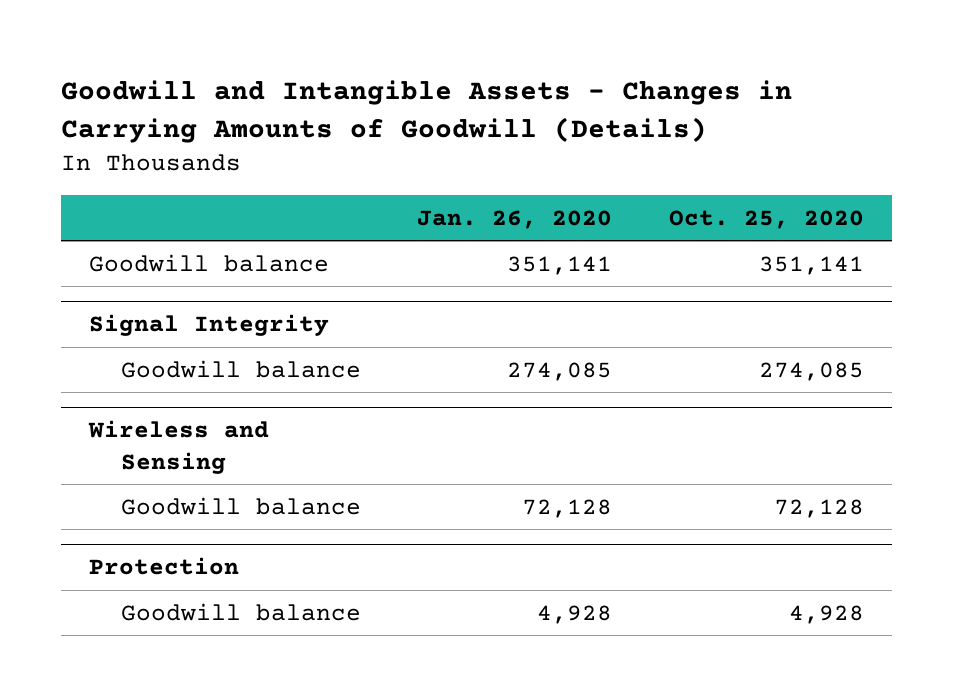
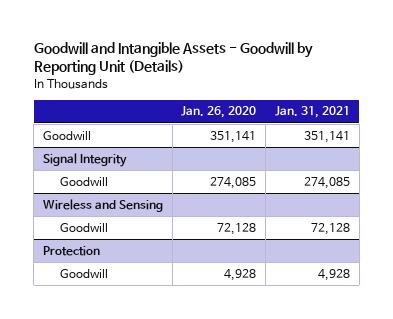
- Goodwill and Intangible Assets - Changes in Carrying Amounts of Goodwill (Details)
+ Goodwill and Intangible Assets - Goodwill by Reporting Unit (Details)
- | Jan. 26, 2020 | Oct. 25, 2020
+ | Jan. 26, 2020 | Jan. 31, 2021
- Goodwill balance | 351,141 | 351,141
+ Goodwill | 351,141 | 351,141
@ Signal Integrity
- Goodwill balance | 274,085 | 274,085
+ Goodwill | 274,085 | 274,085
@ Wireless and Sensing
- Goodwill balance | 72,128 | 72,128
+ Goodwill | 72,128 | 72,128
@ Protection
- Goodwill balance | 4,928 | 4,928
+ Goodwill | 4,928 | 4,928

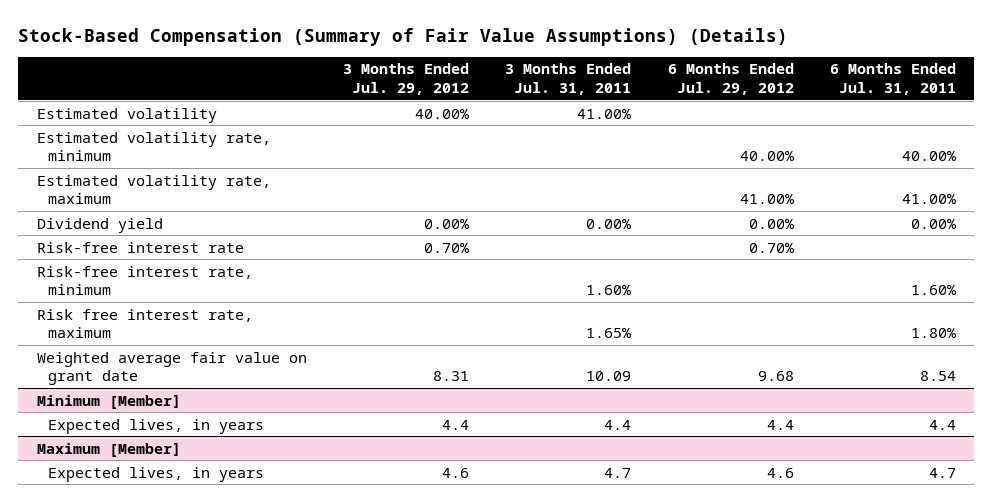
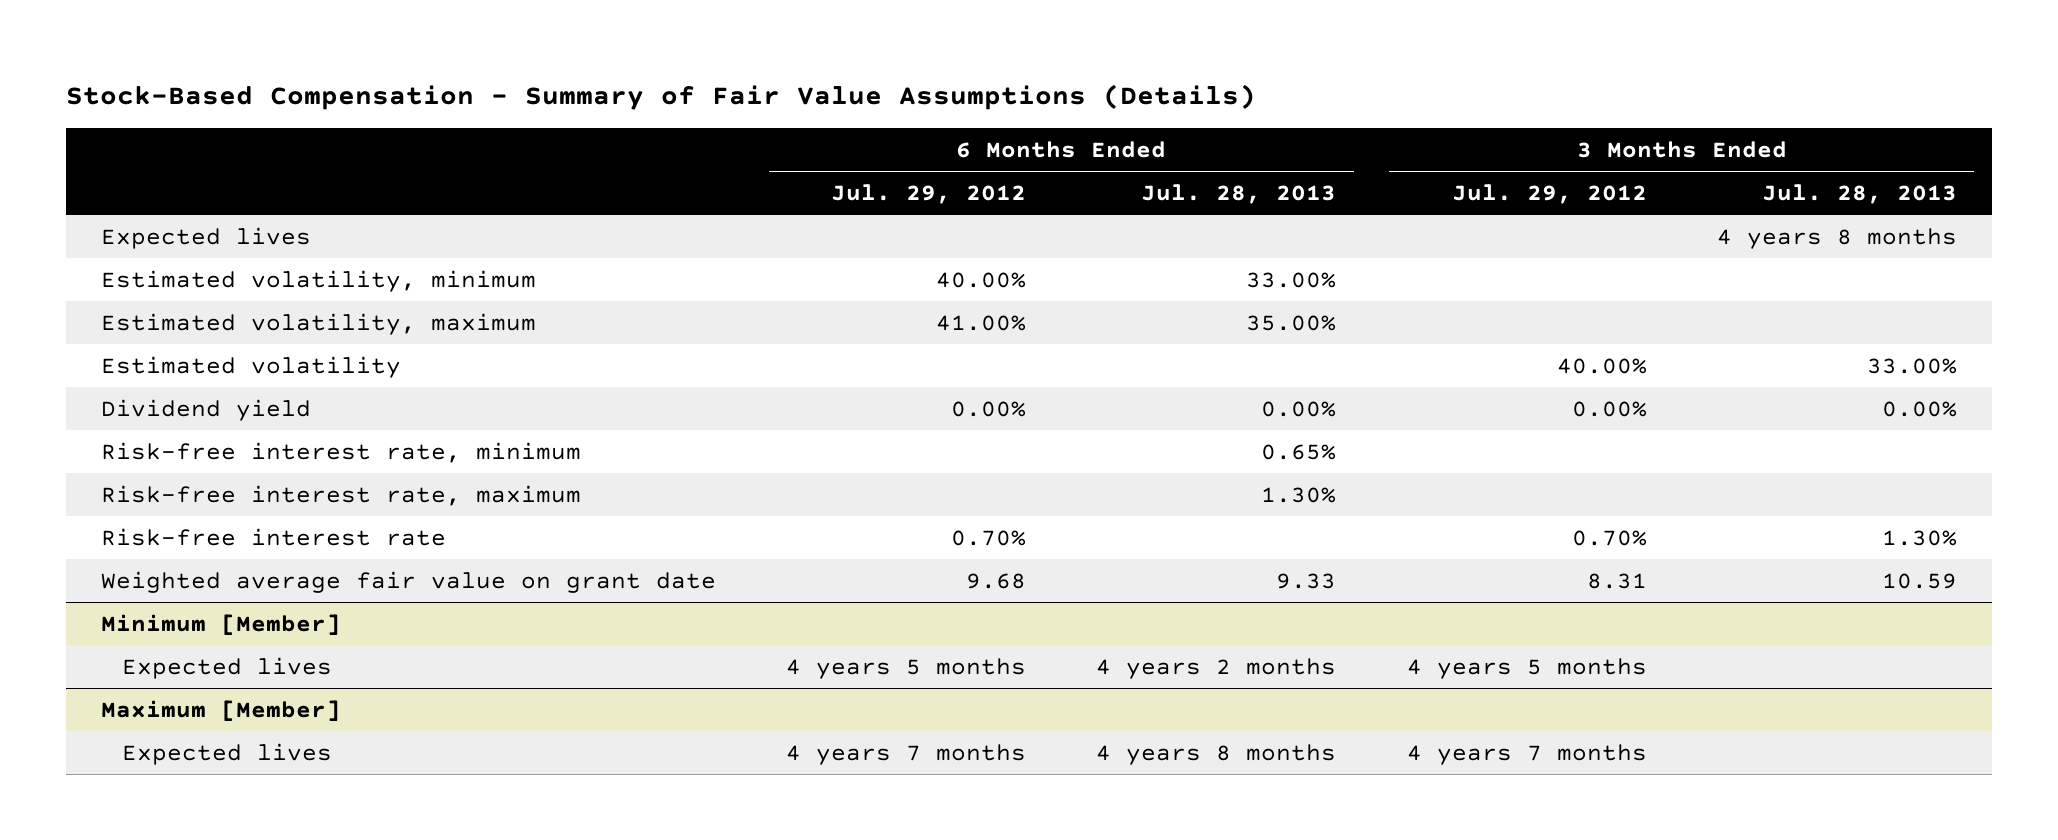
- Stock-Based Compensation (Summary of Fair Value Assumptions) (Details)
+ Stock-Based Compensation - Summary of Fair Value Assumptions (Details)
- | 3 Months Ended Jul. 29, 2012 | 3 Months Ended Jul. 31, 2011 | 6 Months Ended Jul. 29, 2012 | 6 Months Ended Jul. 31, 2011
+ | 6 Months Ended Jul. 29, 2012 | 6 Months Ended Jul. 28, 2013 | 3 Months Ended Jul. 29, 2012 | 3 Months Ended Jul. 28, 2013
+ Expected lives | | | | 4 years 8 months
+ Estimated volatility, minimum | 40.00% | 33.00% | |
+ Estimated volatility, maximum | 41.00% | 35.00% | |
- Estimated volatility rate, minimum | | | 40.00% | 40.00%
- Estimated volatility rate, maximum | | | 41.00% | 41.00%
- Risk free interest rate, maximum | | 1.65% | | 1.80%
+ Risk-free interest rate, maximum | | 1.30% | |
moved down: Risk-free interest rate | 0.70% | | 0.70% | 1.30%
@ Minimum [Member]
- Expected lives, in years | 4.4 | 4.4 | 4.4 | 4.4
+ Expected lives | 4 years 5 months | 4 years 2 months | 4 years 5 months |
@ Maximum [Member]
- Expected lives, in years | 4.6 | 4.7 | 4.6 | 4.7
+ Expected lives | 4 years 7 months | 4 years 8 months | 4 years 7 months |

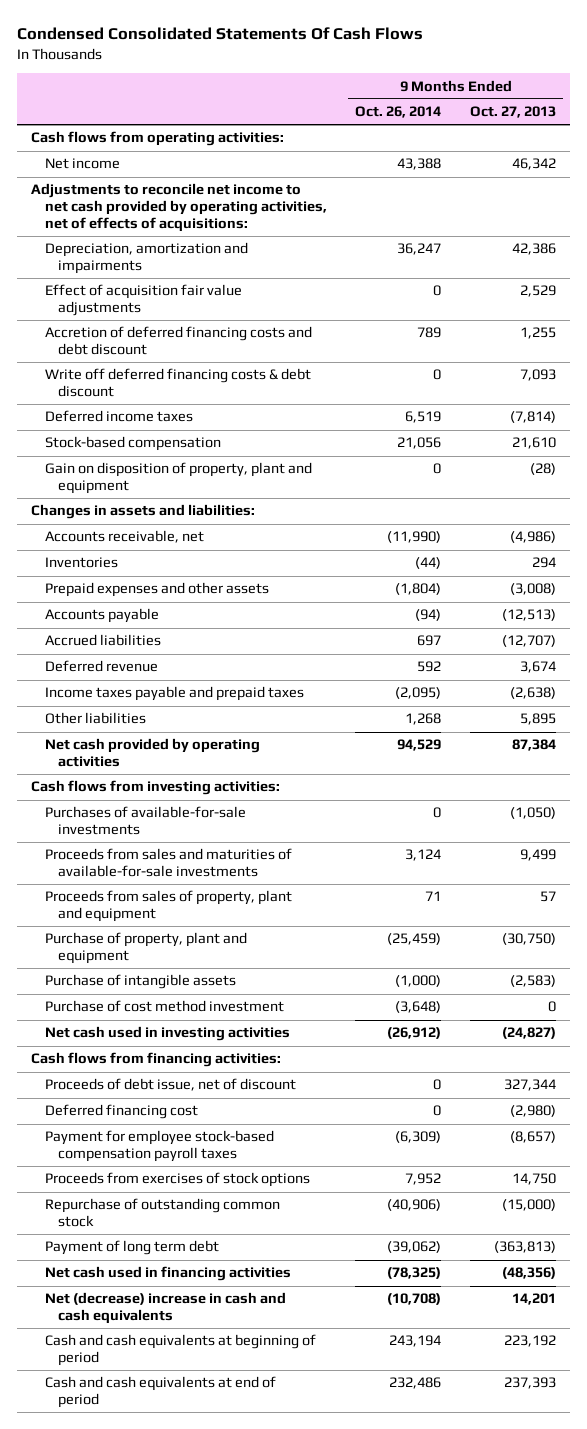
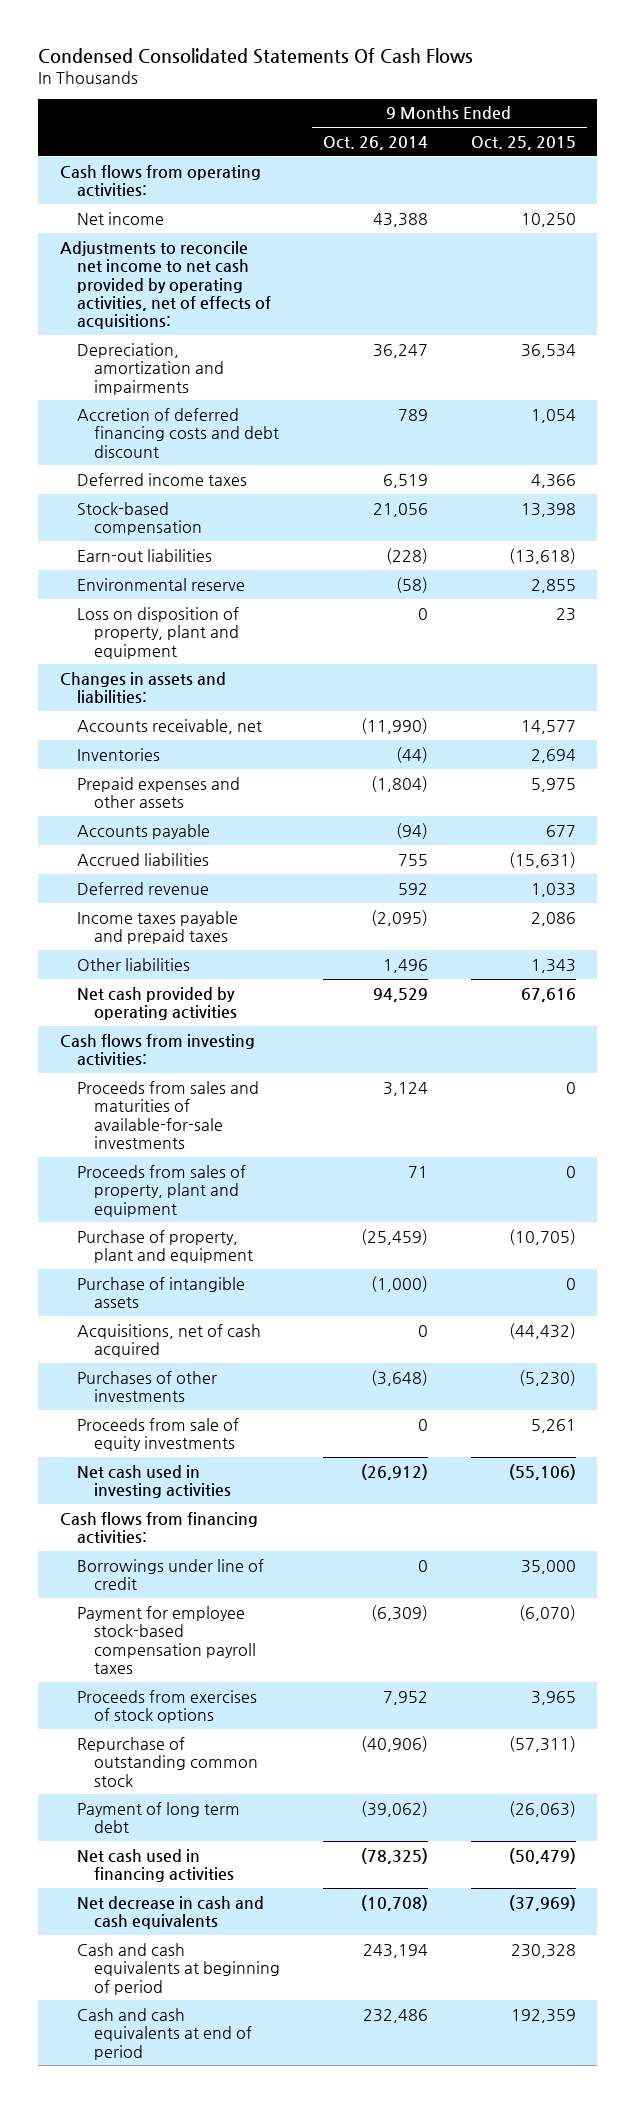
- | 9 Months Ended Oct. 26, 2014 | 9 Months Ended Oct. 27, 2013
+ | 9 Months Ended Oct. 26, 2014 | 9 Months Ended Oct. 25, 2015
- Effect of acquisition fair value adjustments | 0 | 2,529
- Write off deferred financing costs & debt discount | 0 | 7,093
- Gain on disposition of property, plant and equipment | 0 | (28)
+ Earn-out liabilities | (228) | (13,618)
+ Environmental reserve | (58) | 2,855
+ Loss on disposition of property, plant and equipment | 0 | 23
- Accrued liabilities | 697 | (12,707)
+ Accrued liabilities | 755 | (15,631)
- Other liabilities | 1,268 | 5,895
+ Other liabilities | 1,496 | 1,343
- Purchases of available-for-sale investments | 0 | (1,050)
- Purchase of cost method investment | (3,648) | 0
+ Acquisitions, net of cash acquired | 0 | (44,432)
+ Purchases of other investments | (3,648) | (5,230)
+ Proceeds from sale of equity investments | 0 | 5,261
- Proceeds of debt issue, net of discount | 0 | 327,344
- Deferred financing cost | 0 | (2,980)
+ Borrowings under line of credit | 0 | 35,000
- Net (decrease) increase in cash and cash equivalents | (10,708) | 14,201
+ Net decrease in cash and cash equivalents | (10,708) | (37,969)

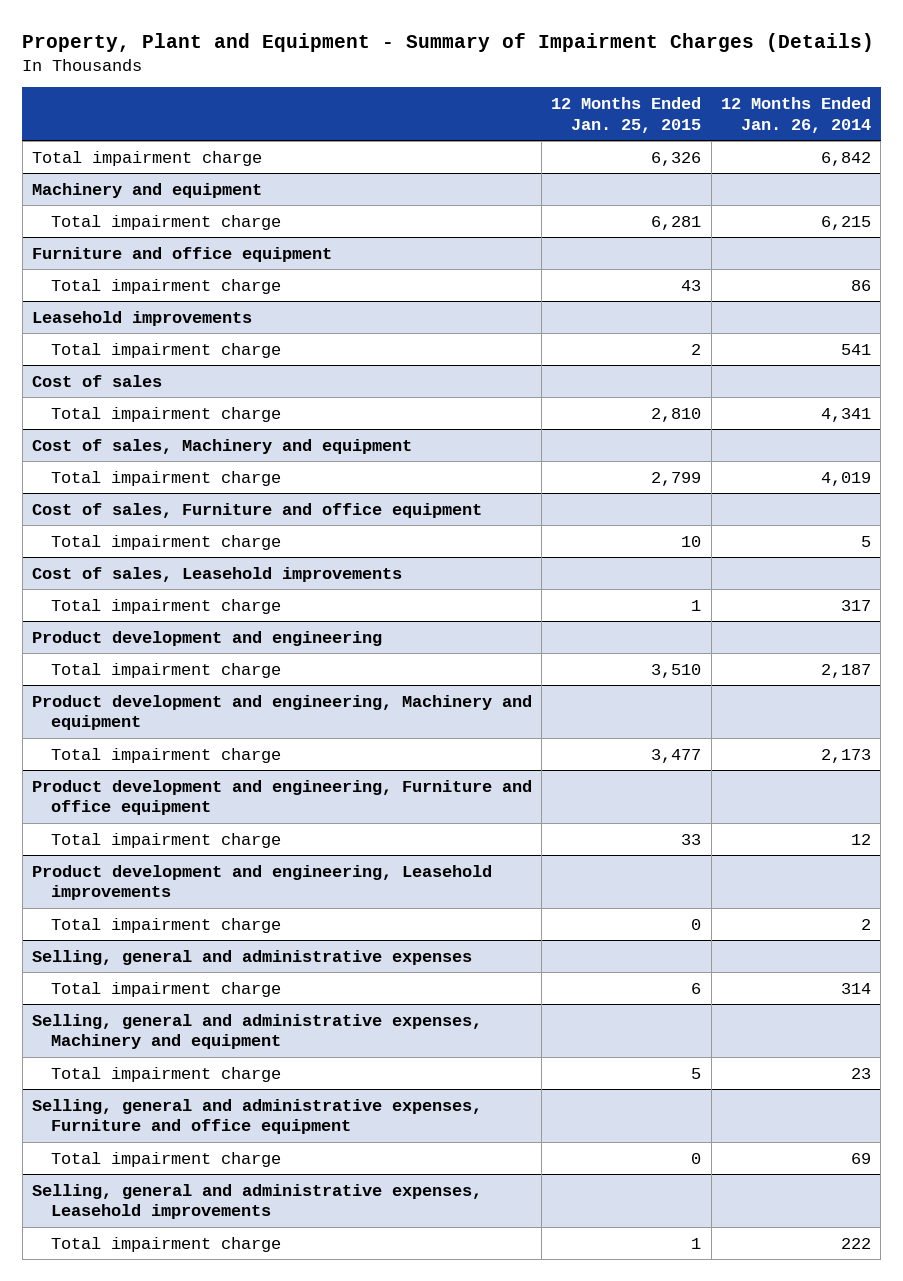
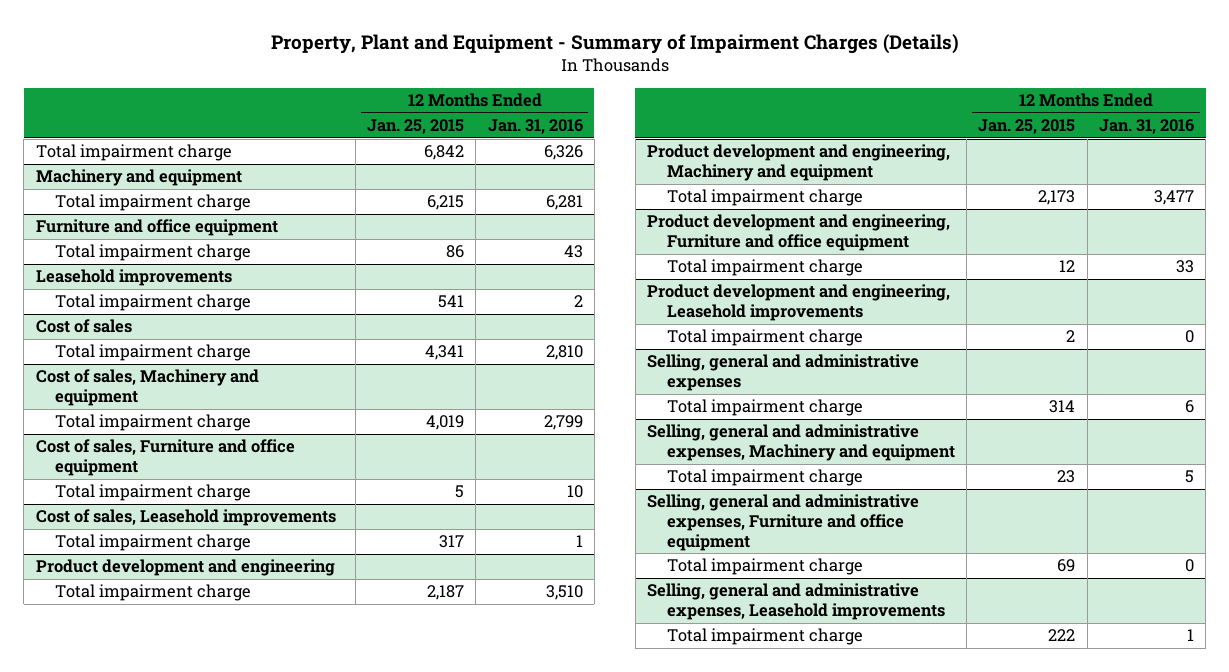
- | 12 Months Ended Jan. 25, 2015 | 12 Months Ended Jan. 26, 2014
+ | 12 Months Ended Jan. 25, 2015 | 12 Months Ended Jan. 31, 2016
- Total impairment charge | 6,326 | 6,842
+ Total impairment charge | 6,842 | 6,326
@ Machinery and equipment
- Total impairment charge | 6,281 | 6,215
+ Total impairment charge | 6,215 | 6,281
@ Furniture and office equipment
- Total impairment charge | 43 | 86
+ Total impairment charge | 86 | 43
@ Leasehold improvements
- Total impairment charge | 2 | 541
+ Total impairment charge | 541 | 2
@ Cost of sales
- Total impairment charge | 2,810 | 4,341
+ Total impairment charge | 4,341 | 2,810
@ Cost of sales, Machinery and equipment
- Total impairment charge | 2,799 | 4,019
+ Total impairment charge | 4,019 | 2,799
@ Cost of sales, Furniture and office equipment
- Total impairment charge | 10 | 5
+ Total impairment charge | 5 | 10
@ Cost of sales, Leasehold improvements
- Total impairment charge | 1 | 317
+ Total impairment charge | 317 | 1
@ Product development and engineering
- Total impairment charge | 3,510 | 2,187
+ Total impairment charge | 2,187 | 3,510
@ Product development and engineering, Machinery and equipment
- Total impairment charge | 3,477 | 2,173
+ Total impairment charge | 2,173 | 3,477
@ Product development and engineering, Furniture and office equipment
- Total impairment charge | 33 | 12
+ Total impairment charge | 12 | 33
@ Product development and engineering, Leasehold improvements
- Total impairment charge | 0 | 2
+ Total impairment charge | 2 | 0
@ Selling, general and administrative expenses
- Total impairment charge | 6 | 314
+ Total impairment charge | 314 | 6
@ Selling, general and administrative expenses, Machinery and equipment
- Total impairment charge | 5 | 23
+ Total impairment charge | 23 | 5
@ Selling, general and administrative expenses, Furniture and office equipment
- Total impairment charge | 0 | 69
+ Total impairment charge | 69 | 0
@ Selling, general and administrative expenses, Leasehold improvements
- Total impairment charge | 1 | 222
+ Total impairment charge | 222 | 1

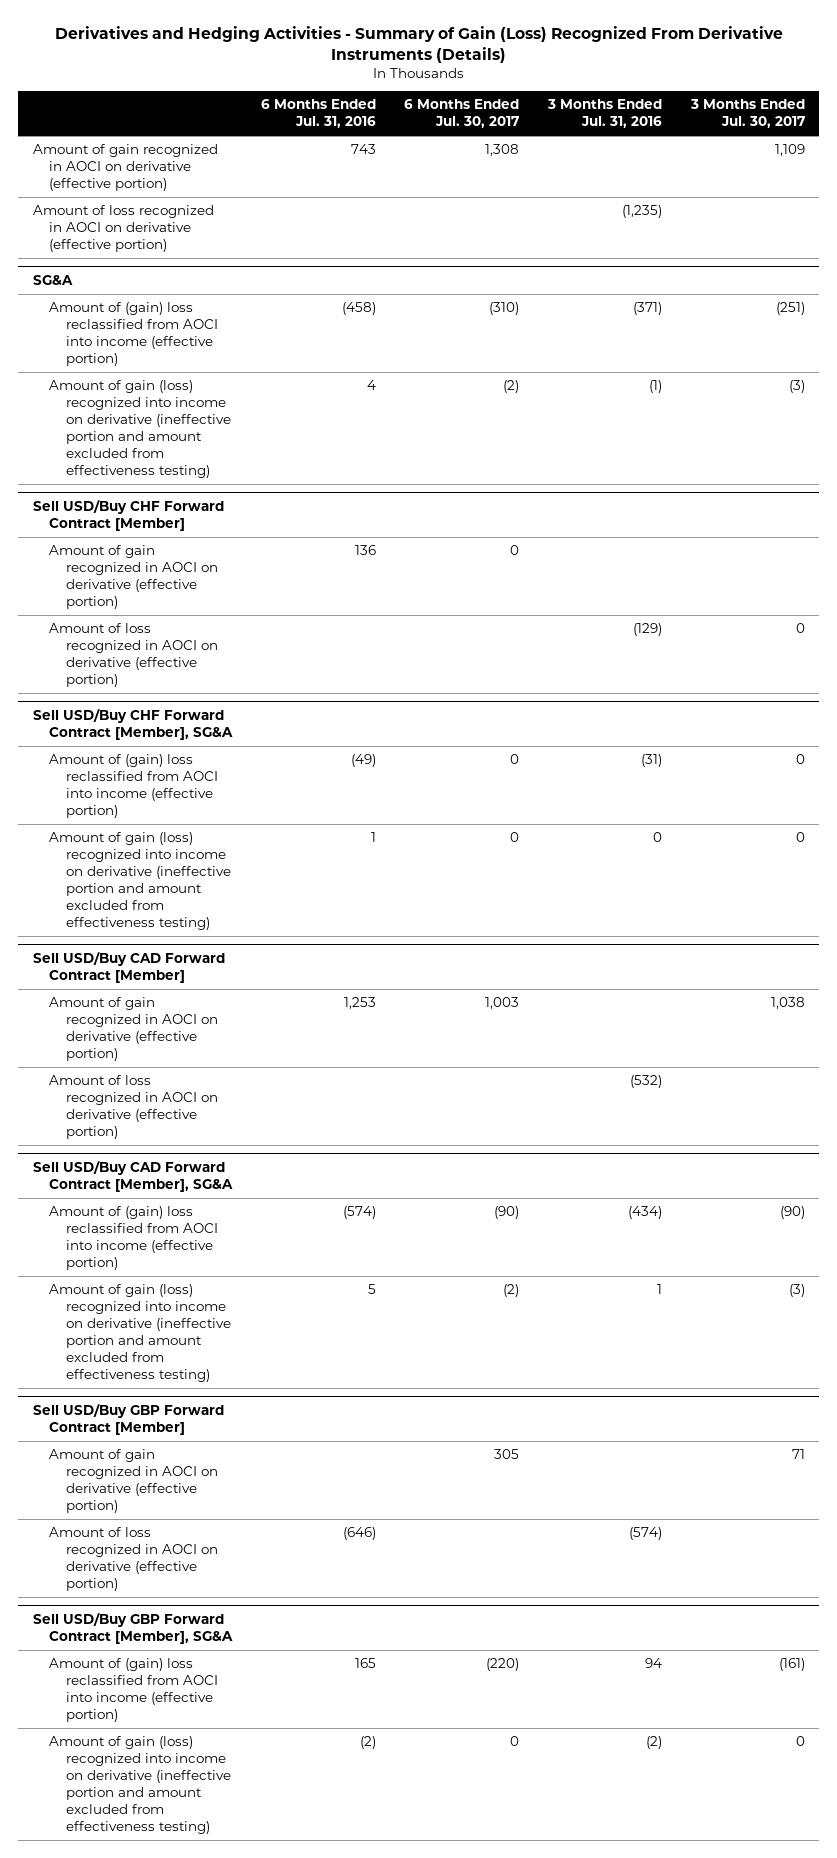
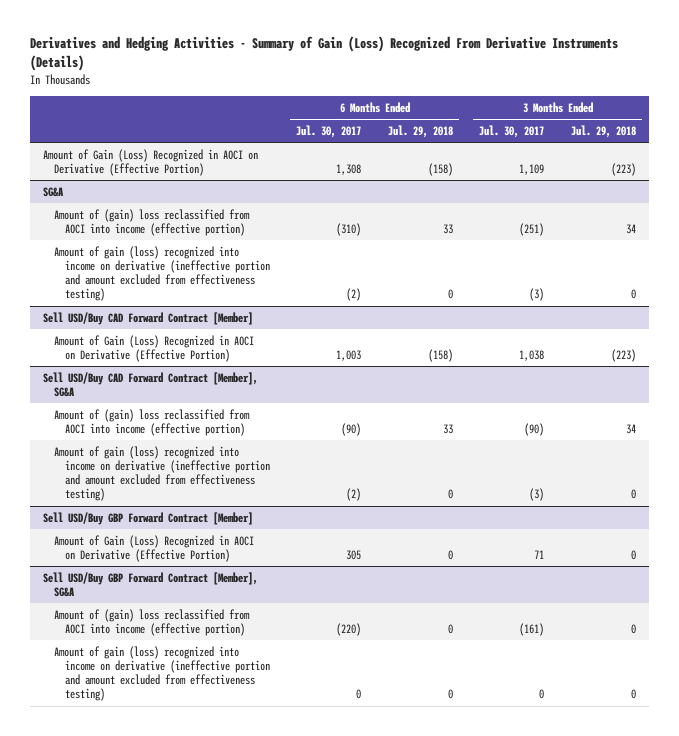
- | 6 Months Ended Jul. 31, 2016 | 6 Months Ended Jul. 30, 2017 | 3 Months Ended Jul. 31, 2016 | 3 Months Ended Jul. 30, 2017
+ | 6 Months Ended Jul. 30, 2017 | 6 Months Ended Jul. 29, 2018 | 3 Months Ended Jul. 30, 2017 | 3 Months Ended Jul. 29, 2018
- Amount of gain recognized in AOCI on derivative (effective portion) | 743 | 1,308 | | 1,109
- Amount of loss recognized in AOCI on derivative (effective portion) | | | (1,235) |
+ Amount of Gain (Loss) Recognized in AOCI on Derivative (Effective Portion) | 1,308 | (158) | 1,109 | (223)
- Sell USD/Buy CHF Forward Contract [Member]
- Amount of gain recognized in AOCI on derivative (effective portion) | 136 | 0 | |
- Amount of loss recognized in AOCI on derivative (effective portion) | | | (129) | 0
- Sell USD/Buy CHF Forward Contract [Member], SG&A
- Amount of (gain) loss reclassified from AOCI into income (effective portion) | (49) | 0 | (31) | 0
- Amount of gain (loss) recognized into income on derivative (ineffective portion and amount excluded from effectiveness testing) | 1 | 0 | 0 | 0
@ Sell USD/Buy CAD Forward Contract [Member]
- Amount of gain recognized in AOCI on derivative (effective portion) | 1,253 | 1,003 | | 1,038
- Amount of loss recognized in AOCI on derivative (effective portion) | | | (532) |
+ Amount of Gain (Loss) Recognized in AOCI on Derivative (Effective Portion) | 1,003 | (158) | 1,038 | (223)
@ Sell USD/Buy GBP Forward Contract [Member]
- Amount of gain recognized in AOCI on derivative (effective portion) | | 305 | | 71
- Amount of loss recognized in AOCI on derivative (effective portion) | (646) | | (574) |
+ Amount of Gain (Loss) Recognized in AOCI on Derivative (Effective Portion) | 305 | 0 | 71 | 0

